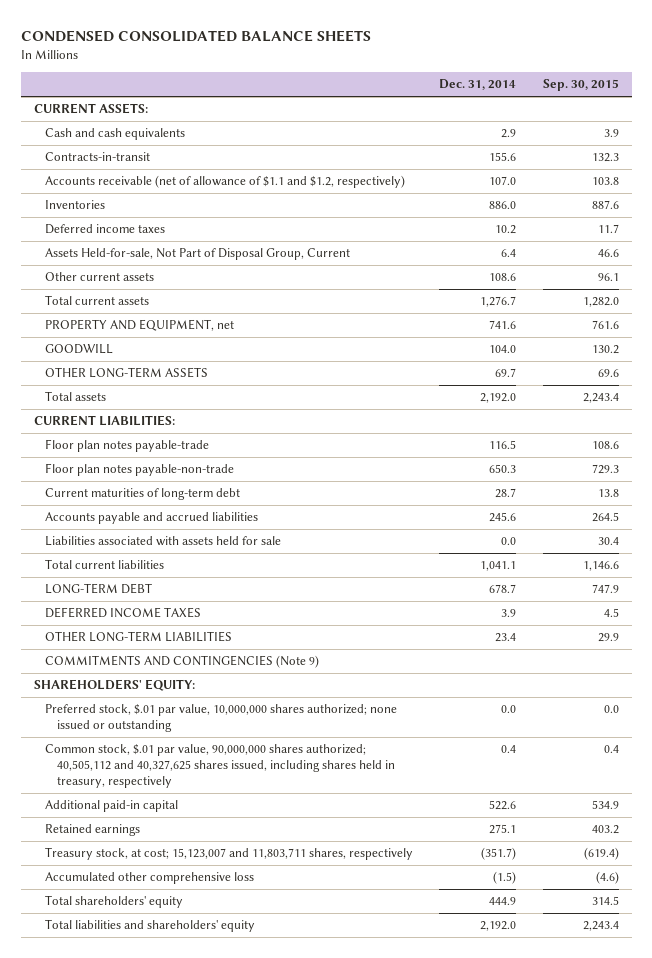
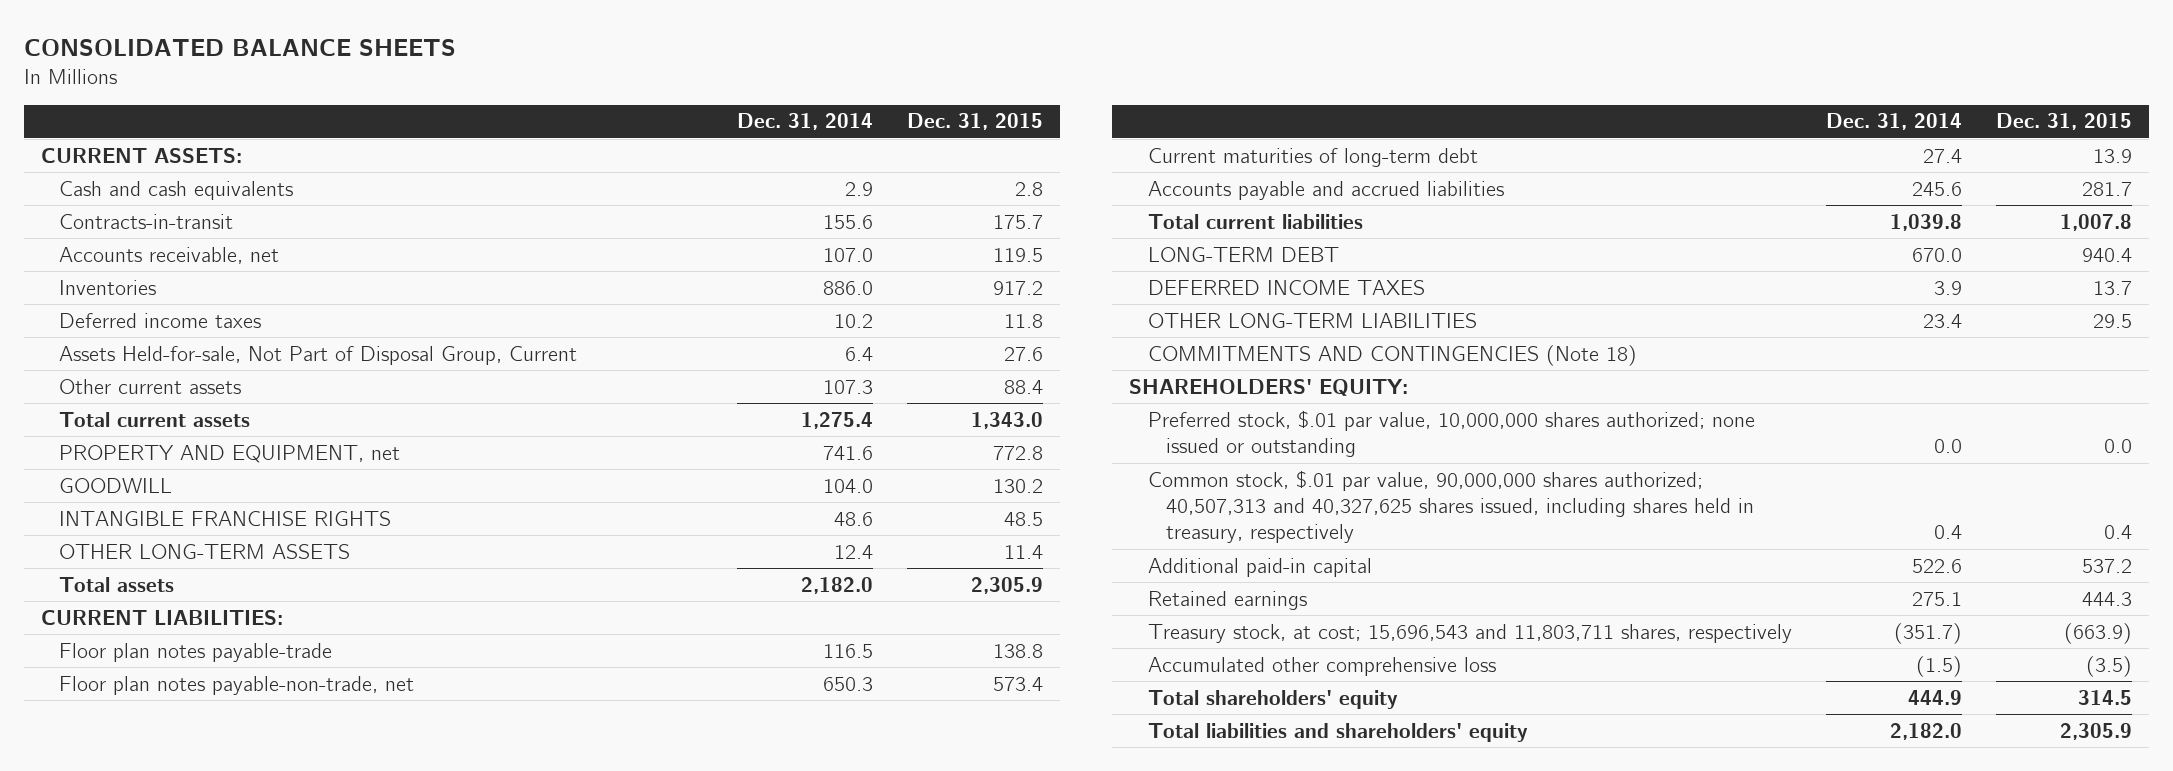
- CONDENSED CONSOLIDATED BALANCE SHEETS
+ CONSOLIDATED BALANCE SHEETS
- | Dec. 31, 2014 | Sep. 30, 2015
+ | Dec. 31, 2014 | Dec. 31, 2015
- Accounts receivable (net of allowance of $1.1 and $1.2, respectively) | 107.0 | 103.8
+ Accounts receivable, net | 107.0 | 119.5
- Other current assets | 108.6 | 96.1
- Total current assets | 1,276.7 | 1,282.0
+ Other current assets | 107.3 | 88.4
+ Total current assets | 1,275.4 | 1,343.0
- OTHER LONG-TERM ASSETS | 69.7 | 69.6
- Total assets | 2,192.0 | 2,243.4
+ INTANGIBLE FRANCHISE RIGHTS | 48.6 | 48.5
+ OTHER LONG-TERM ASSETS | 12.4 | 11.4
+ Total assets | 2,182.0 | 2,305.9
- Floor plan notes payable-non-trade | 650.3 | 729.3
- Current maturities of long-term debt | 28.7 | 13.8
+ Floor plan notes payable-non-trade, net | 650.3 | 573.4
+ Current maturities of long-term debt | 27.4 | 13.9
- Liabilities associated with assets held for sale | 0.0 | 30.4
- Total current liabilities | 1,041.1 | 1,146.6
- LONG-TERM DEBT | 678.7 | 747.9
+ Total current liabilities | 1,039.8 | 1,007.8
+ LONG-TERM DEBT | 670.0 | 940.4
- COMMITMENTS AND CONTINGENCIES (Note 9)
+ COMMITMENTS AND CONTINGENCIES (Note 18)
- Common stock, $.01 par value, 90,000,000 shares authorized; 40,505,112 and 40,327,625 shares issued, including shares held in treasury, respectively | 0.4 | 0.4
+ Common stock, $.01 par value, 90,000,000 shares authorized; 40,507,313 and 40,327,625 shares issued, including shares held in treasury, respectively | 0.4 | 0.4
- Treasury stock, at cost; 15,123,007 and 11,803,711 shares, respectively | (351.7) | (619.4)
+ Treasury stock, at cost; 15,696,543 and 11,803,711 shares, respectively | (351.7) | (663.9)
- Total liabilities and shareholders' equity | 2,192.0 | 2,243.4
+ Total liabilities and shareholders' equity | 2,182.0 | 2,305.9

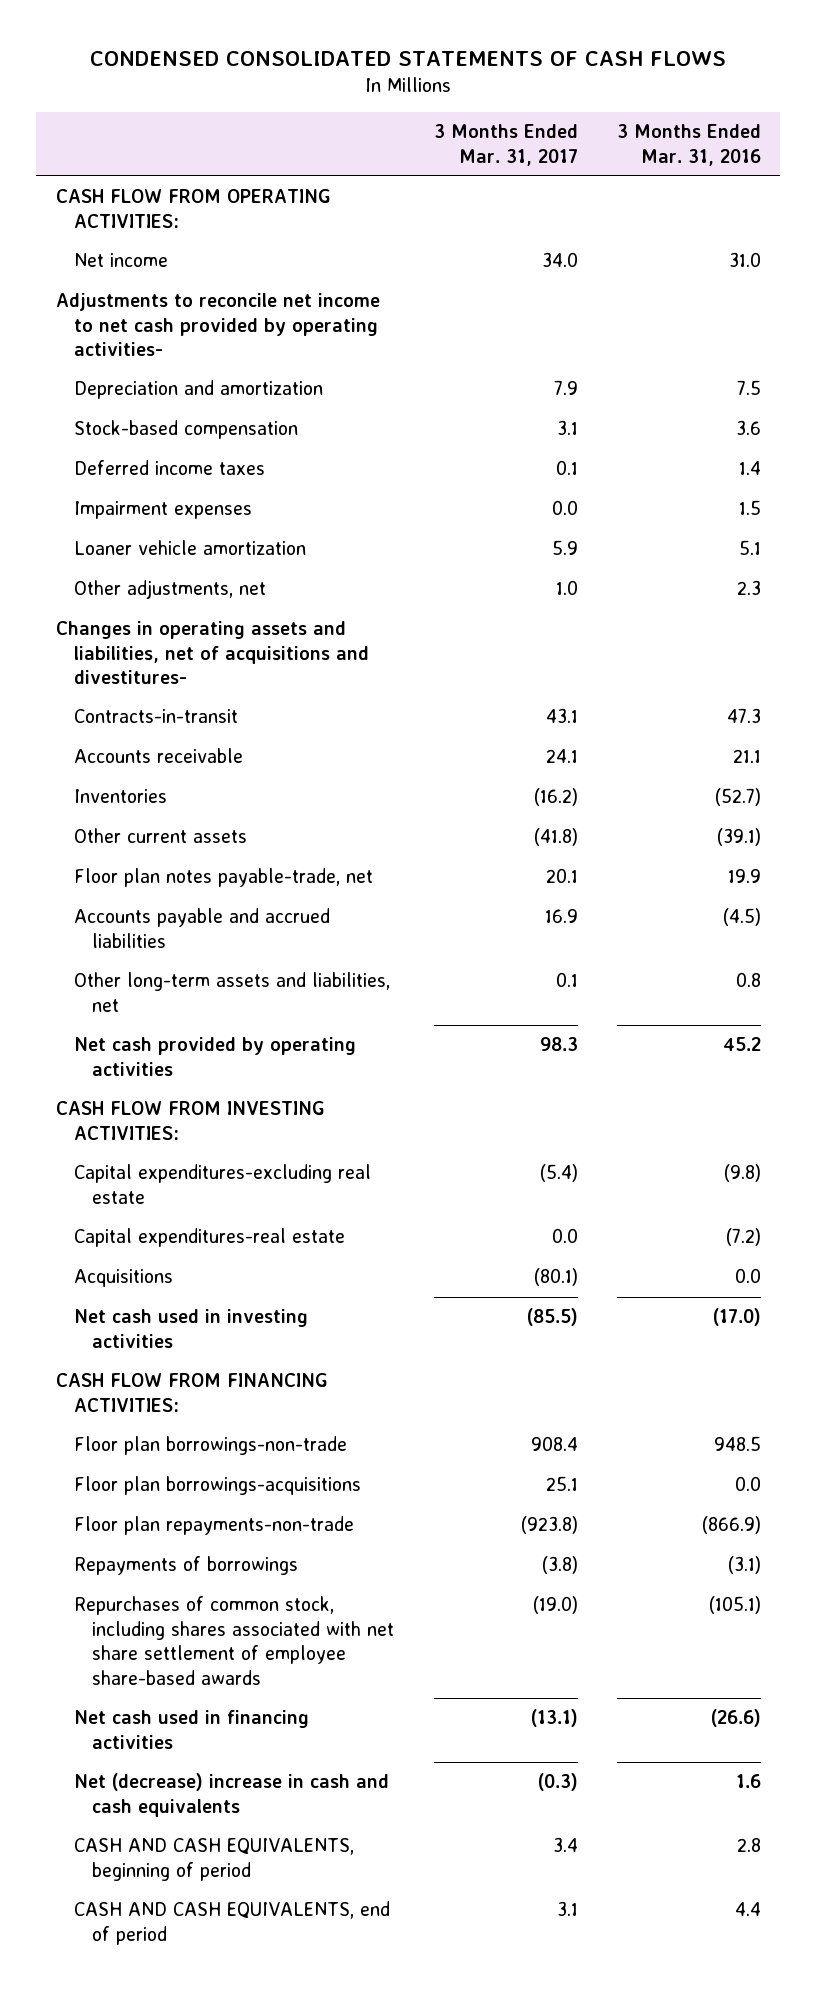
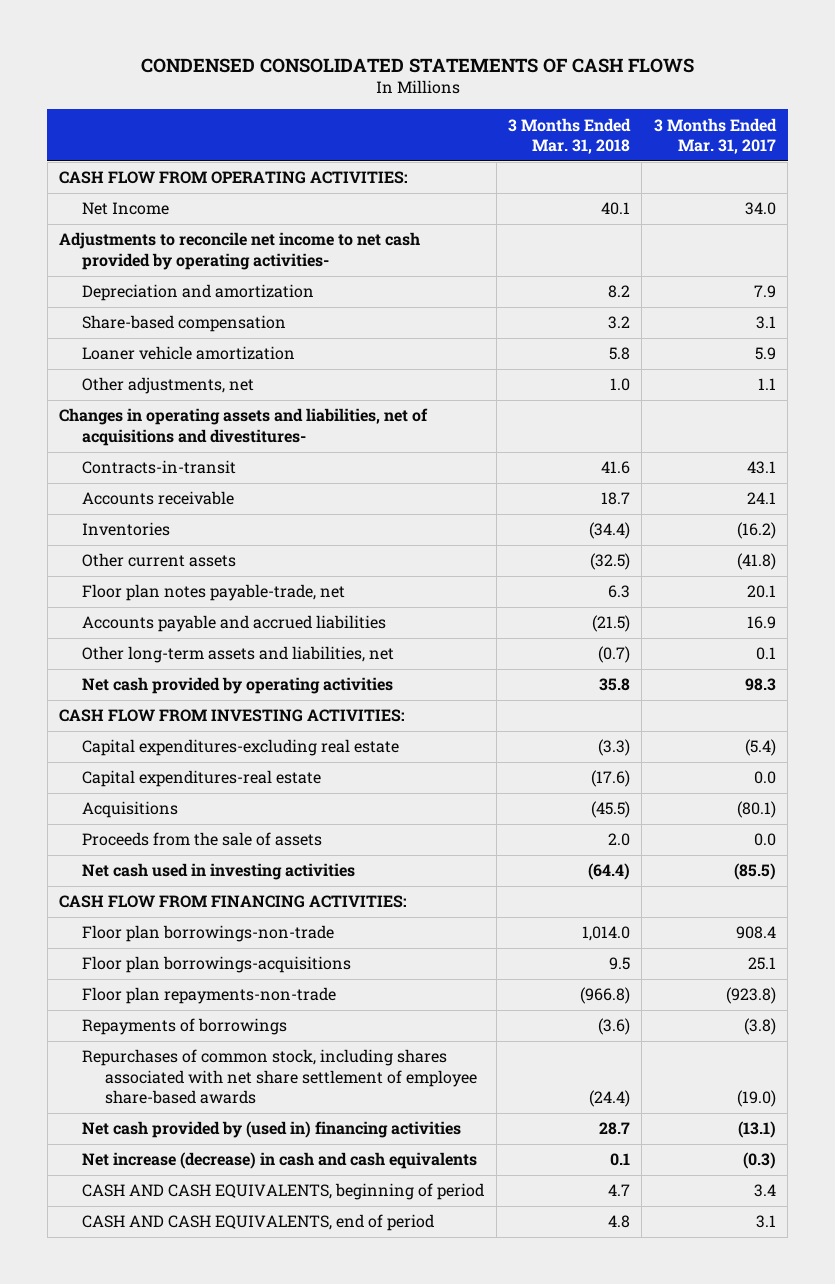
- | 3 Months Ended Mar. 31, 2017 | 3 Months Ended Mar. 31, 2016
+ | 3 Months Ended Mar. 31, 2018 | 3 Months Ended Mar. 31, 2017
- Net income | 34.0 | 31.0
+ Net Income | 40.1 | 34.0
- Stock-based compensation | 3.1 | 3.6
- Deferred income taxes | 0.1 | 1.4
- Impairment expenses | 0.0 | 1.5
+ Share-based compensation | 3.2 | 3.1
- Other adjustments, net | 1.0 | 2.3
+ Other adjustments, net | 1.0 | 1.1
+ Proceeds from the sale of assets | 2.0 | 0.0
- Net cash used in financing activities | (13.1) | (26.6)
- Net (decrease) increase in cash and cash equivalents | (0.3) | 1.6
+ Net cash provided by (used in) financing activities | 28.7 | (13.1)
+ Net increase (decrease) in cash and cash equivalents | 0.1 | (0.3)

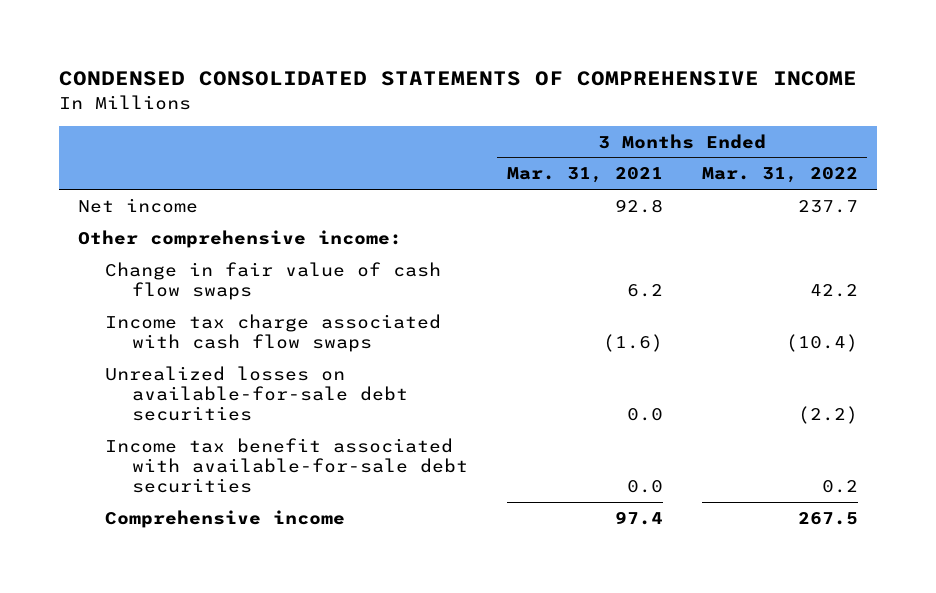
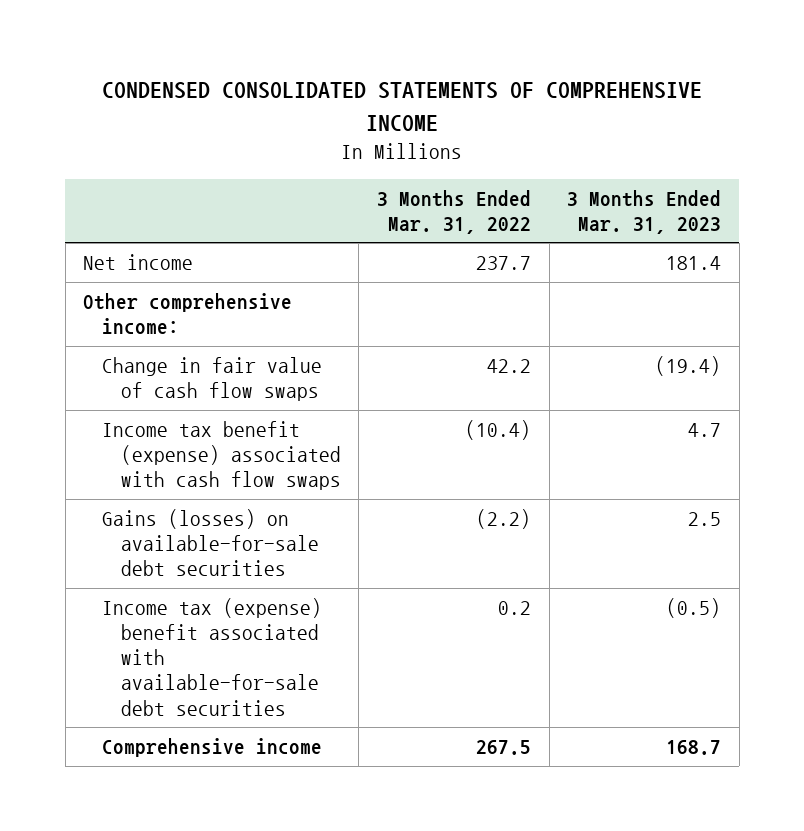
- | 3 Months Ended Mar. 31, 2021 | 3 Months Ended Mar. 31, 2022
+ | 3 Months Ended Mar. 31, 2022 | 3 Months Ended Mar. 31, 2023
- Income tax charge associated with cash flow swaps | (1.6) | (10.4)
- Unrealized losses on available-for-sale debt securities | 0.0 | (2.2)
- Income tax benefit associated with available-for-sale debt securities | 0.0 | 0.2
+ Income tax benefit (expense) associated with cash flow swaps | (10.4) | 4.7
+ Gains (losses) on available-for-sale debt securities | (2.2) | 2.5
+ Income tax (expense) benefit associated with available-for-sale debt securities | 0.2 | (0.5)

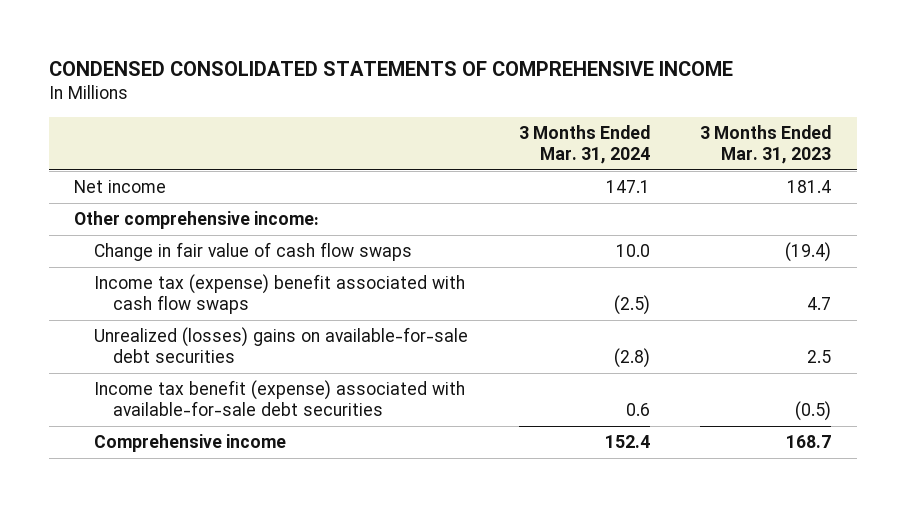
- | 3 Months Ended Mar. 31, 2022 | 3 Months Ended Mar. 31, 2023
+ | 3 Months Ended Mar. 31, 2024 | 3 Months Ended Mar. 31, 2023
- Income tax benefit (expense) associated with cash flow swaps | (10.4) | 4.7
- Gains (losses) on available-for-sale debt securities | (2.2) | 2.5
- Income tax (expense) benefit associated with available-for-sale debt securities | 0.2 | (0.5)
+ Income tax (expense) benefit associated with cash flow swaps | (2.5) | 4.7
+ Unrealized (losses) gains on available-for-sale debt securities | (2.8) | 2.5
+ Income tax benefit (expense) associated with available-for-sale debt securities | 0.6 | (0.5)

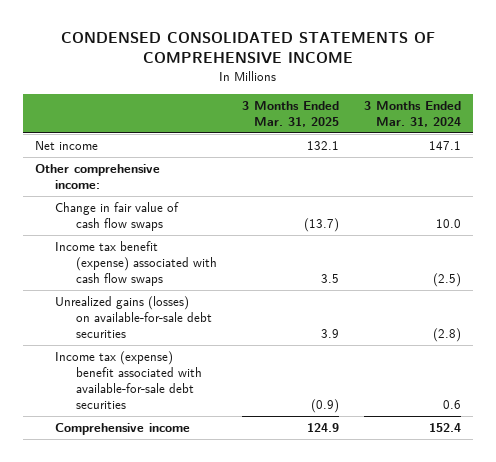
- | 3 Months Ended Mar. 31, 2024 | 3 Months Ended Mar. 31, 2023
+ | 3 Months Ended Mar. 31, 2025 | 3 Months Ended Mar. 31, 2024
- Income tax (expense) benefit associated with cash flow swaps | (2.5) | 4.7
- Unrealized (losses) gains on available-for-sale debt securities | (2.8) | 2.5
- Income tax benefit (expense) associated with available-for-sale debt securities | 0.6 | (0.5)
+ Income tax benefit (expense) associated with cash flow swaps | 3.5 | (2.5)
+ Unrealized gains (losses) on available-for-sale debt securities | 3.9 | (2.8)
+ Income tax (expense) benefit associated with available-for-sale debt securities | (0.9) | 0.6

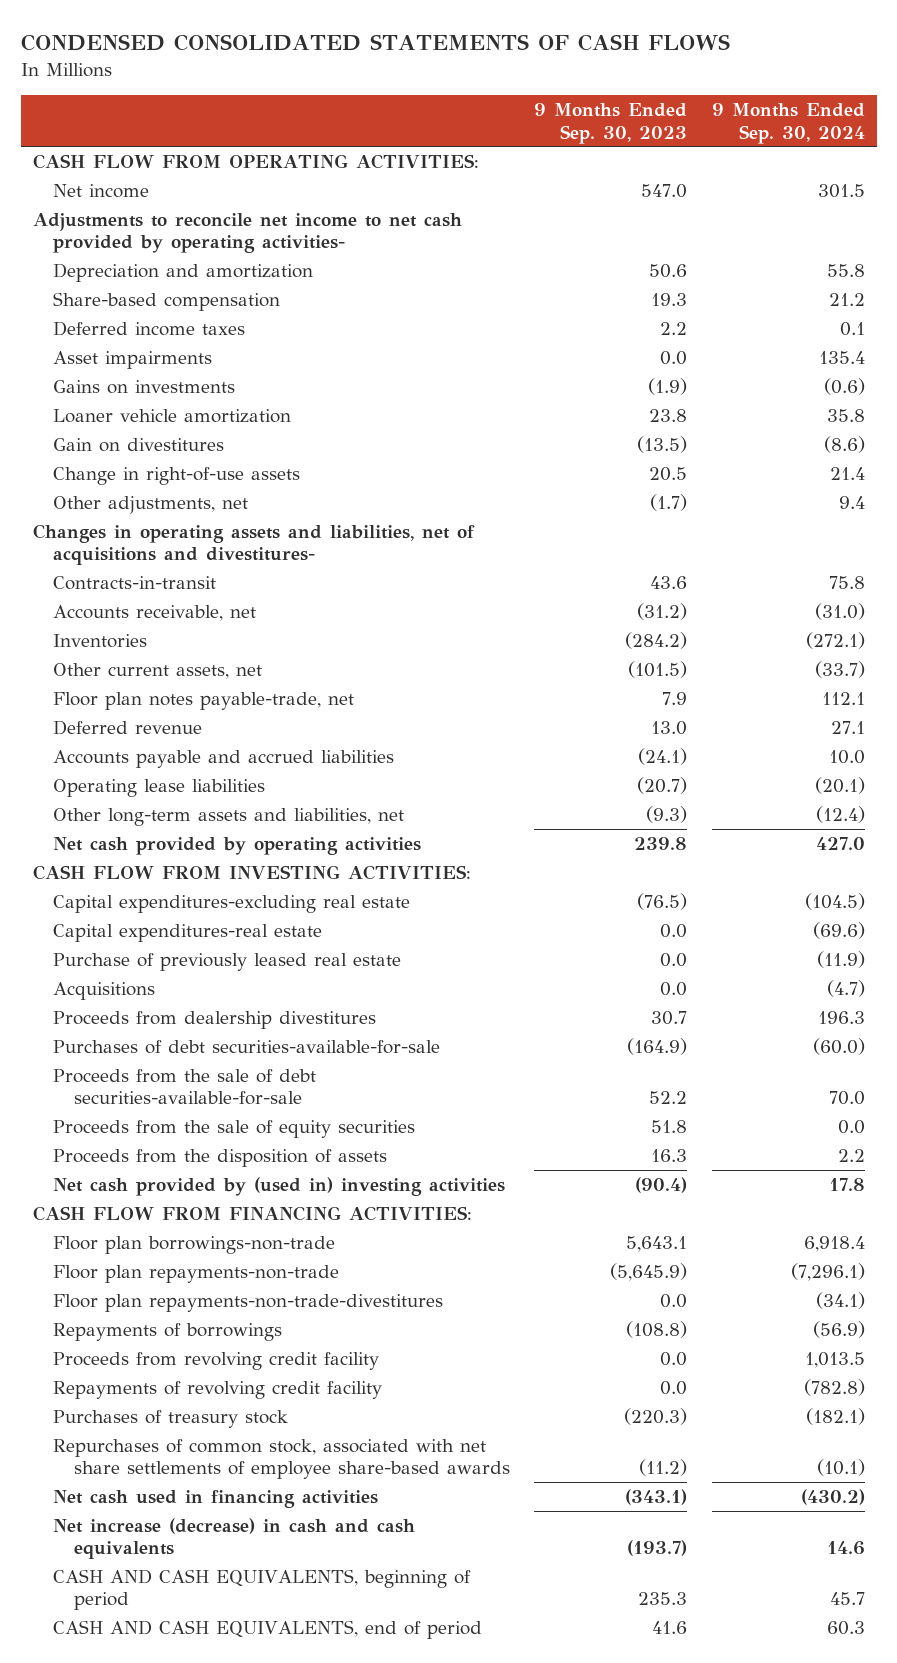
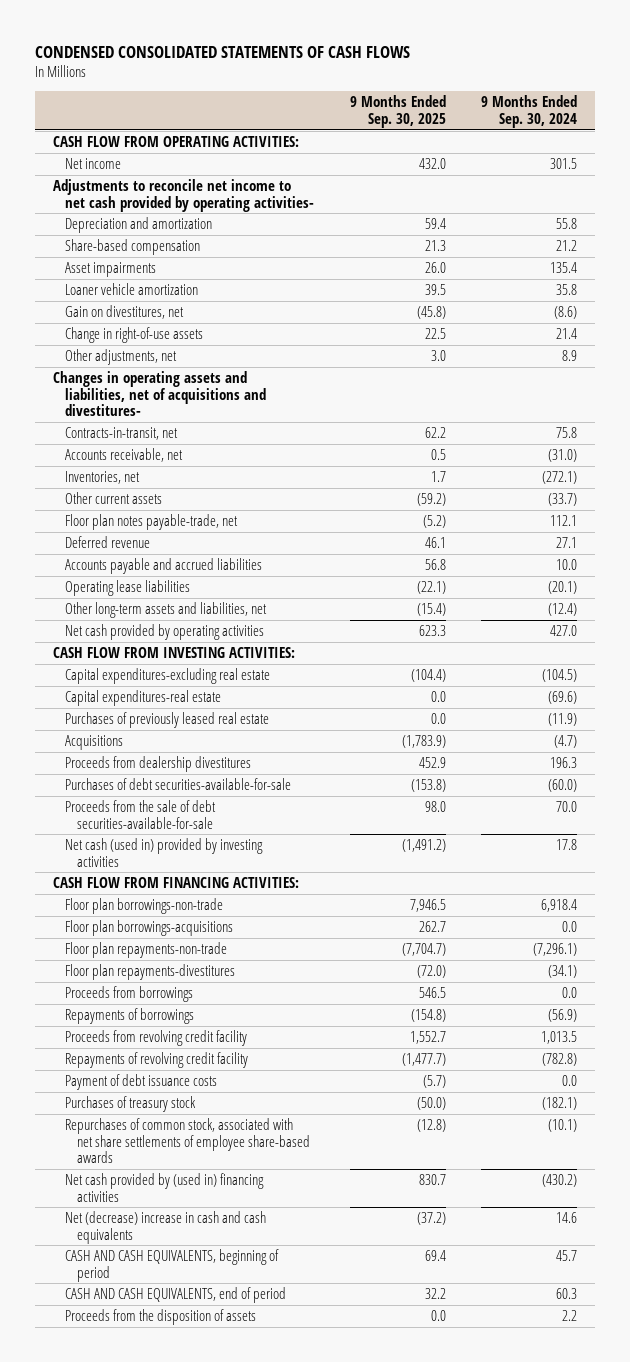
- | 9 Months Ended Sep. 30, 2023 | 9 Months Ended Sep. 30, 2024
+ | 9 Months Ended Sep. 30, 2025 | 9 Months Ended Sep. 30, 2024
- Deferred income taxes | 2.2 | 0.1
- Gains on investments | (1.9) | (0.6)
- Gain on divestitures | (13.5) | (8.6)
+ Gain on divestitures, net | (45.8) | (8.6)
- Other adjustments, net | (1.7) | 9.4
+ Other adjustments, net | 3.0 | 8.9
- Contracts-in-transit | 43.6 | 75.8
+ Contracts-in-transit, net | 62.2 | 75.8
- Inventories | (284.2) | (272.1)
- Other current assets, net | (101.5) | (33.7)
+ Inventories, net | 1.7 | (272.1)
+ Other current assets | (59.2) | (33.7)
- Purchase of previously leased real estate | 0.0 | (11.9)
+ Purchases of previously leased real estate | 0.0 | (11.9)
- Proceeds from the sale of equity securities | 51.8 | 0.0
- Net cash provided by (used in) investing activities | (90.4) | 17.8
+ Net cash (used in) provided by investing activities | (1,491.2) | 17.8
+ Floor plan borrowings-acquisitions | 262.7 | 0.0
- Floor plan repayments-non-trade-divestitures | 0.0 | (34.1)
+ Floor plan repayments-divestitures | (72.0) | (34.1)
+ Proceeds from borrowings | 546.5 | 0.0
+ Payment of debt issuance costs | (5.7) | 0.0
- Net cash used in financing activities | (343.1) | (430.2)
- Net increase (decrease) in cash and cash equivalents | (193.7) | 14.6
+ Net cash provided by (used in) financing activities | 830.7 | (430.2)
+ Net (decrease) increase in cash and cash equivalents | (37.2) | 14.6
moved down: Proceeds from the disposition of assets | 0.0 | 2.2

